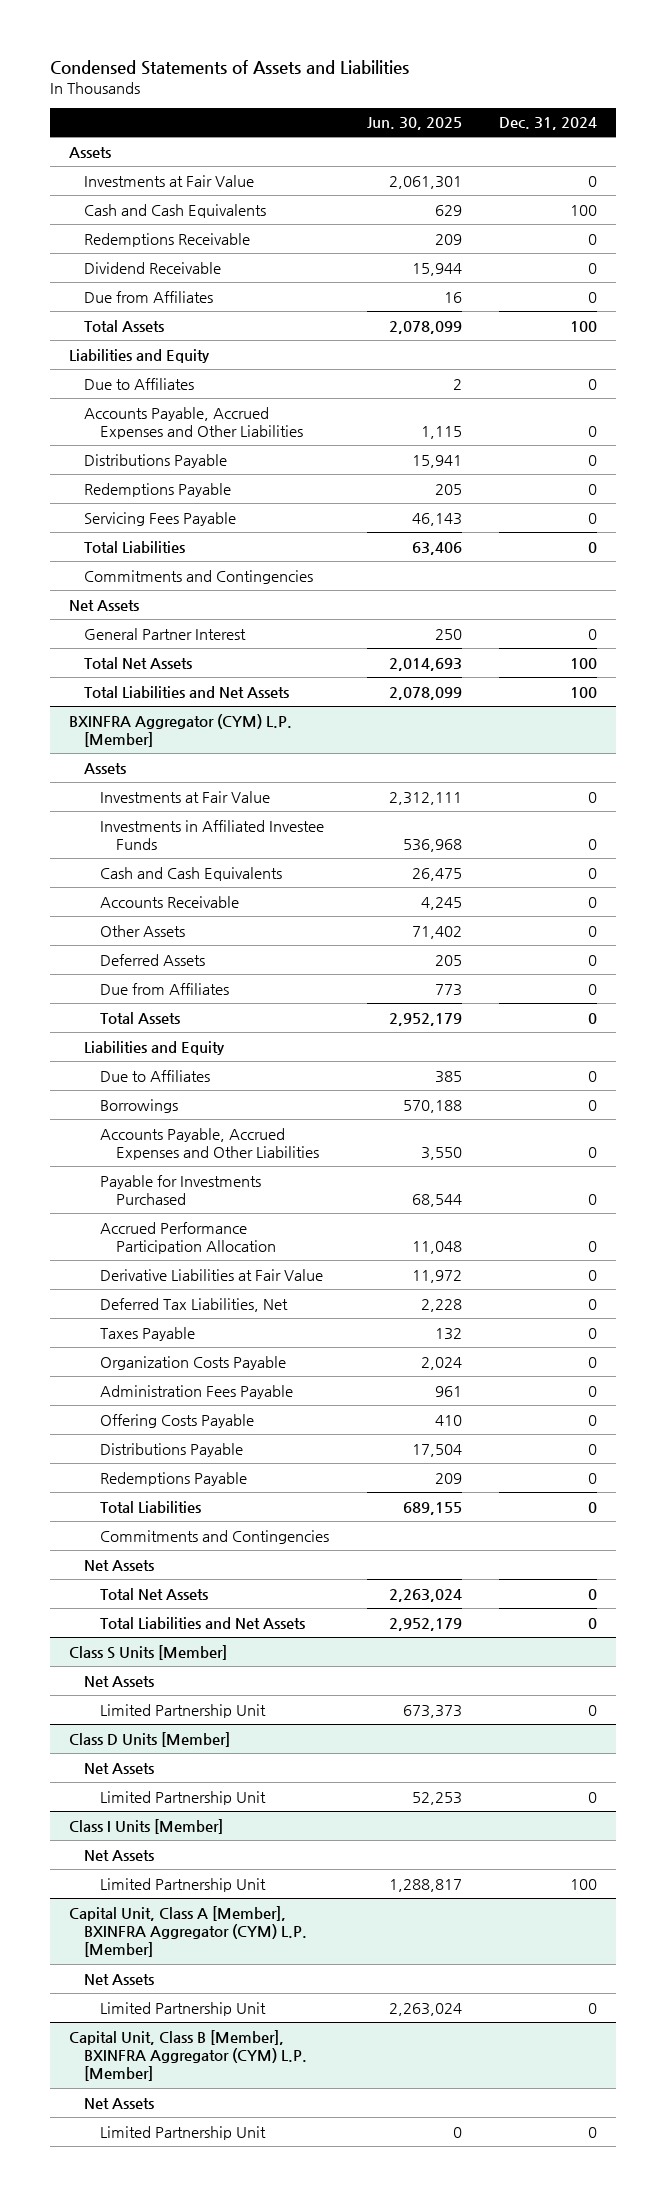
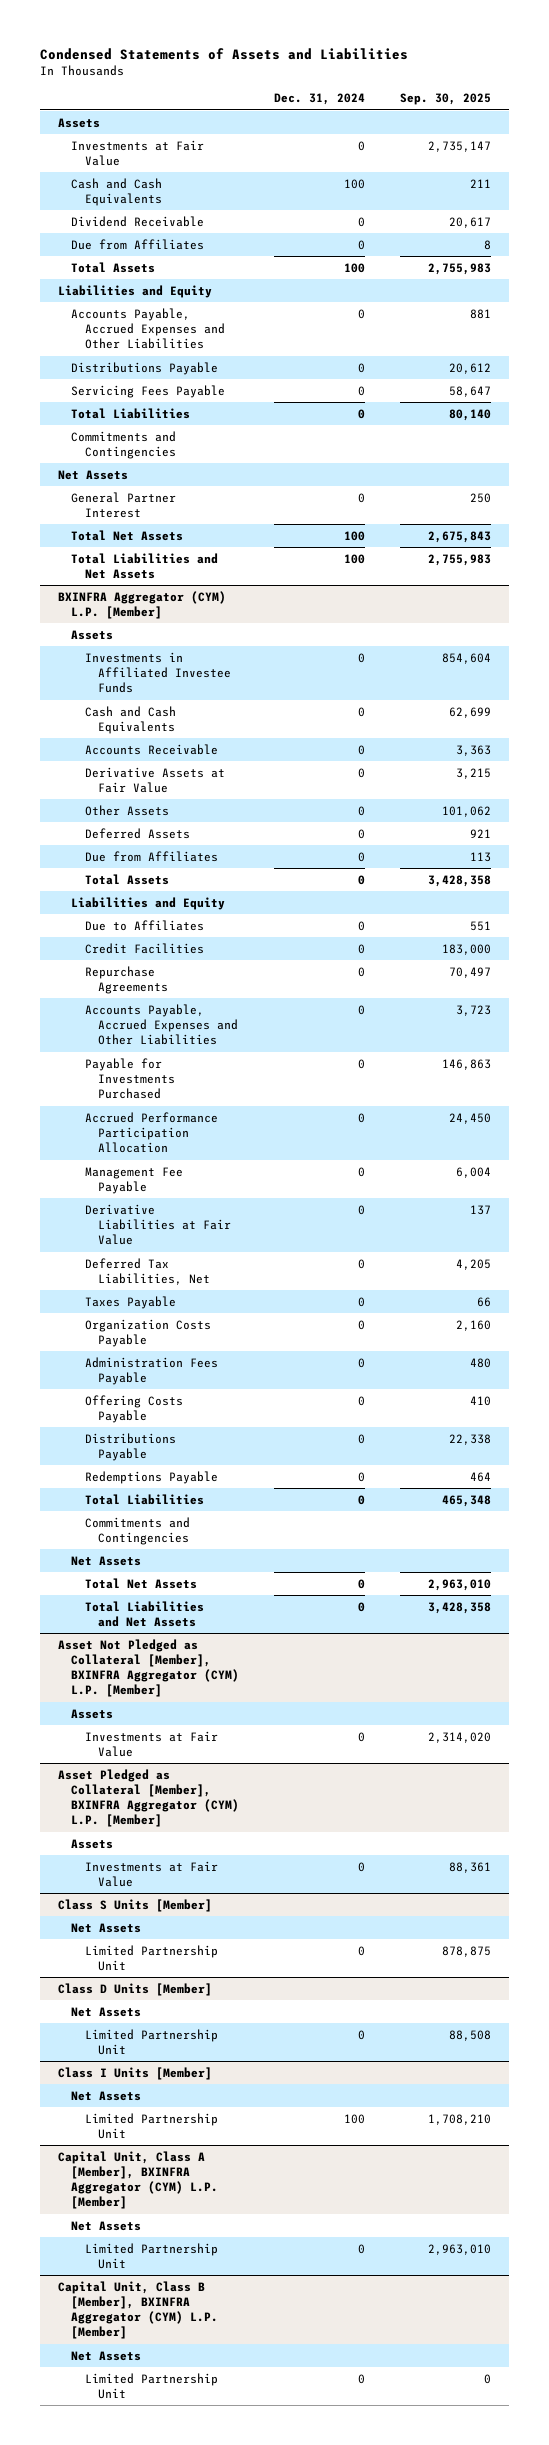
- | Jun. 30, 2025 | Dec. 31, 2024
+ | Dec. 31, 2024 | Sep. 30, 2025
- Redemptions Receivable | 209 | 0
- Due to Affiliates | 2 | 0
- Redemptions Payable | 205 | 0
@ BXINFRA Aggregator (CYM) L.P. [Member]
- Investments at Fair Value | 2,312,111 | 0
+ Derivative Assets at Fair Value | 0 | 3,215
- Borrowings | 570,188 | 0
+ Credit Facilities | 0 | 183,000
+ Repurchase Agreements | 0 | 70,497
+ Management Fee Payable | 0 | 6,004
+ Asset Not Pledged as Collateral [Member], BXINFRA Aggregator (CYM) L.P. [Member]
+ Assets
+ Investments at Fair Value | 0 | 2,314,020
+ Asset Pledged as Collateral [Member], BXINFRA Aggregator (CYM) L.P. [Member]
+ Assets
+ Investments at Fair Value | 0 | 88,361

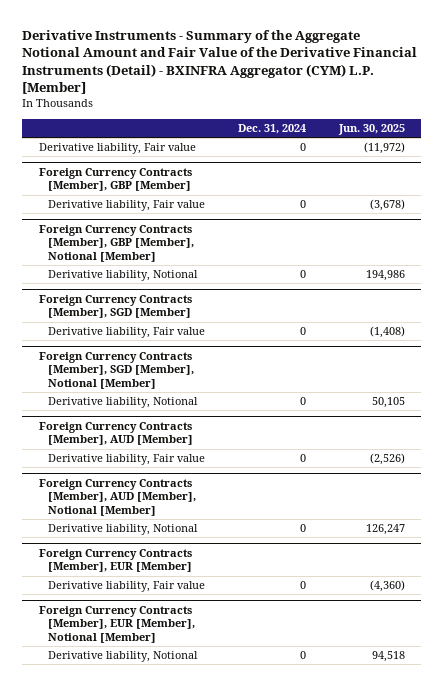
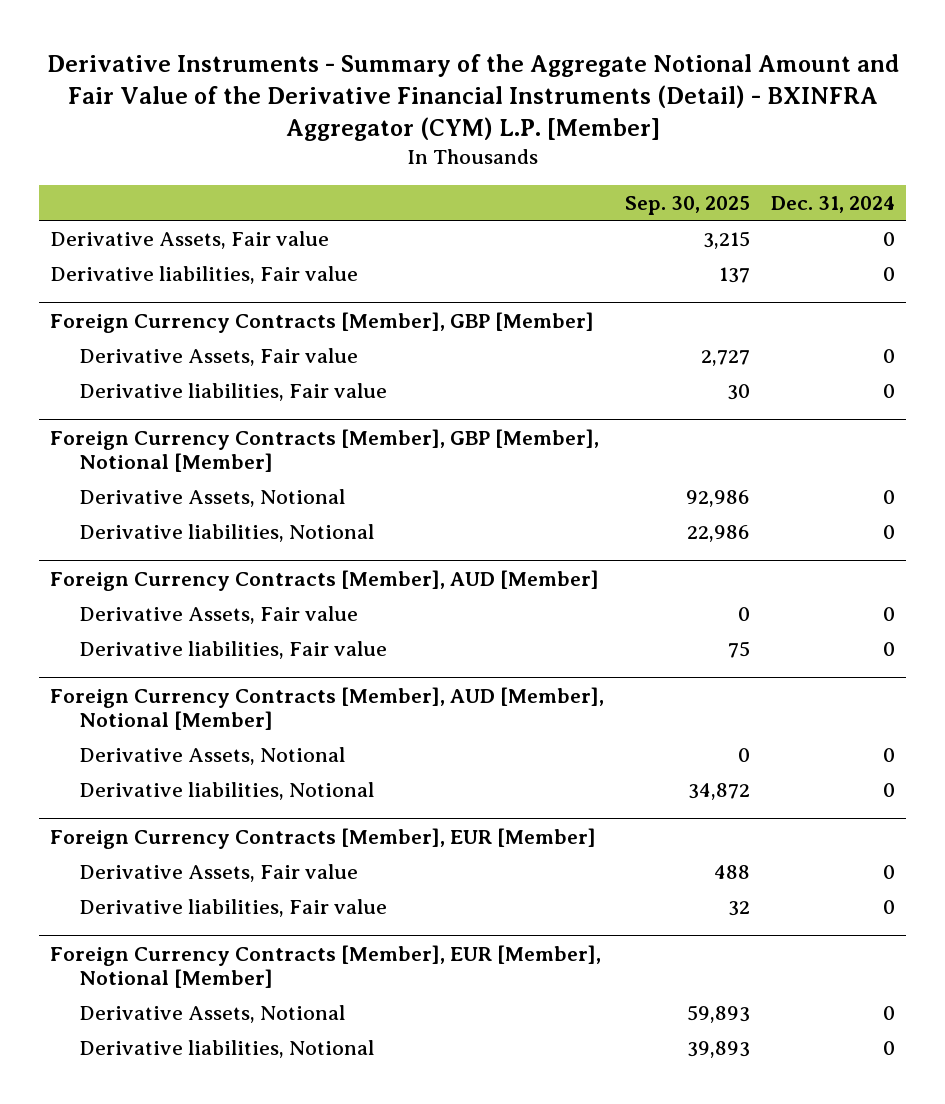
- | Dec. 31, 2024 | Jun. 30, 2025
+ | Sep. 30, 2025 | Dec. 31, 2024
- Derivative liability, Fair value | 0 | (11,972)
+ Derivative Assets, Fair value | 3,215 | 0
+ Derivative liabilities, Fair value | 137 | 0
@ Foreign Currency Contracts [Member], GBP [Member]
- Derivative liability, Fair value | 0 | (3,678)
+ Derivative Assets, Fair value | 2,727 | 0
+ Derivative liabilities, Fair value | 30 | 0
@ Foreign Currency Contracts [Member], GBP [Member], Notional [Member]
- Derivative liability, Notional | 0 | 194,986
- Foreign Currency Contracts [Member], SGD [Member]
- Derivative liability, Fair value | 0 | (1,408)
- Foreign Currency Contracts [Member], SGD [Member], Notional [Member]
- Derivative liability, Notional | 0 | 50,105
@ Foreign Currency Contracts [Member], GBP [Member], Notional [Member]
+ Derivative Assets, Notional | 92,986 | 0
+ Derivative liabilities, Notional | 22,986 | 0
@ Foreign Currency Contracts [Member], AUD [Member]
- Derivative liability, Fair value | 0 | (2,526)
+ Derivative Assets, Fair value | 0 | 0
+ Derivative liabilities, Fair value | 75 | 0
@ Foreign Currency Contracts [Member], AUD [Member], Notional [Member]
- Derivative liability, Notional | 0 | 126,247
+ Derivative Assets, Notional | 0 | 0
+ Derivative liabilities, Notional | 34,872 | 0
@ Foreign Currency Contracts [Member], EUR [Member]
- Derivative liability, Fair value | 0 | (4,360)
+ Derivative Assets, Fair value | 488 | 0
+ Derivative liabilities, Fair value | 32 | 0
@ Foreign Currency Contracts [Member], EUR [Member], Notional [Member]
- Derivative liability, Notional | 0 | 94,518
+ Derivative Assets, Notional | 59,893 | 0
+ Derivative liabilities, Notional | 39,893 | 0

